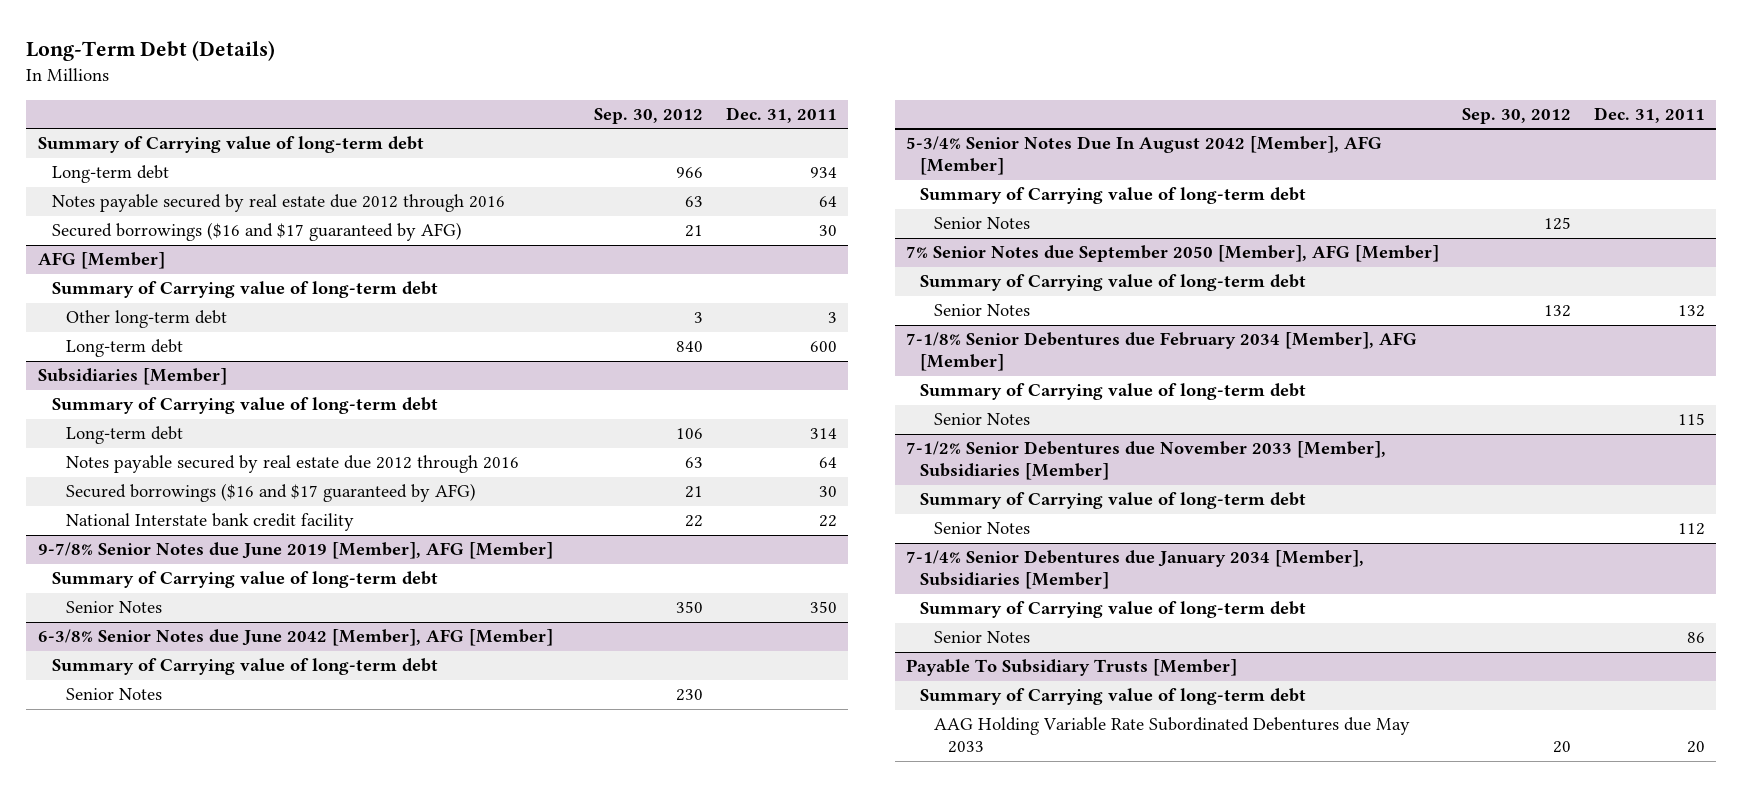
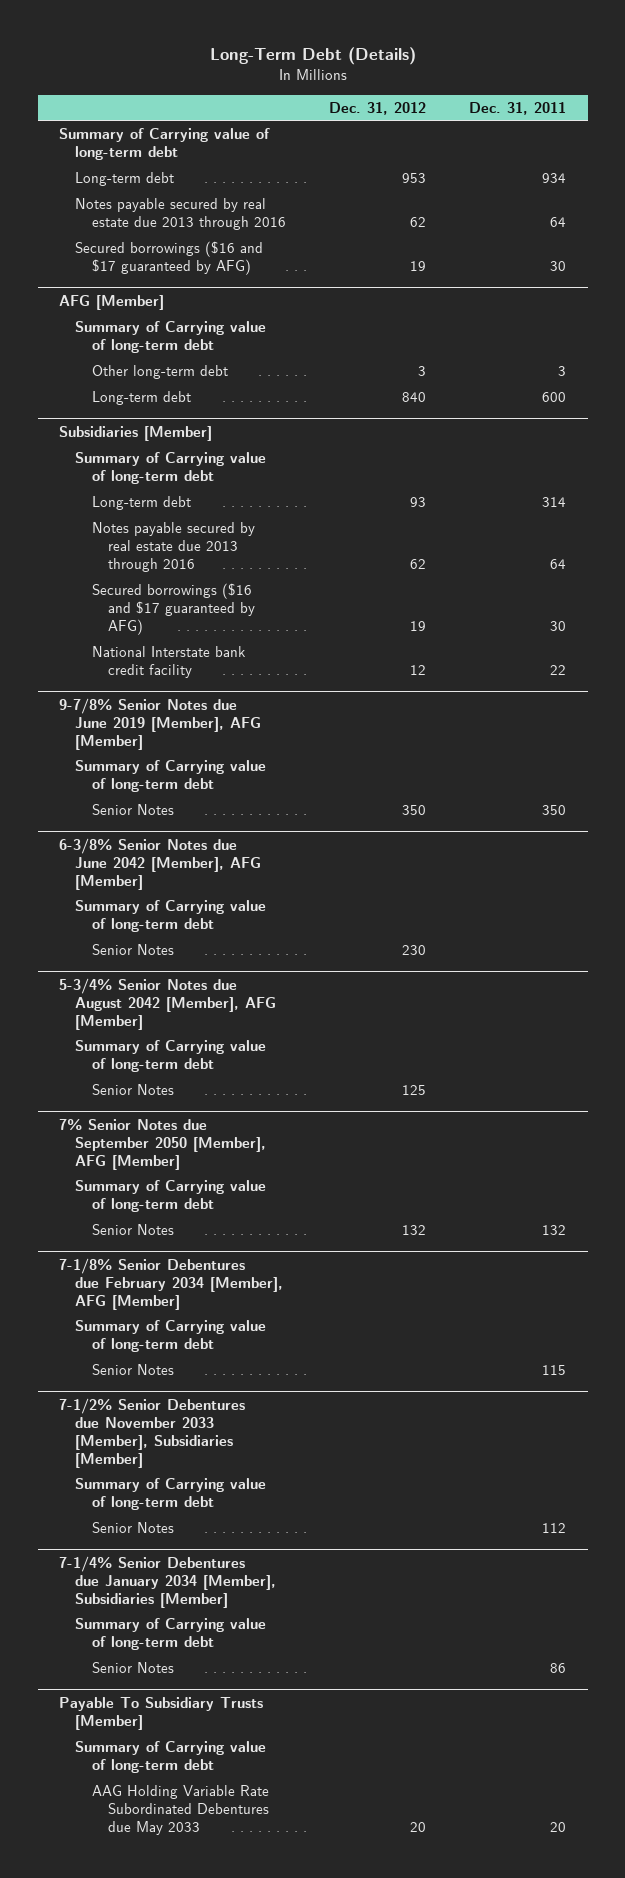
- | Sep. 30, 2012 | Dec. 31, 2011
+ | Dec. 31, 2012 | Dec. 31, 2011
- Notes payable secured by real estate due 2012 through 2016 | 63 | 64
+ Notes payable secured by real estate due 2013 through 2016 | 62 | 64
@ Subsidiaries [Member]
- Notes payable secured by real estate due 2012 through 2016 | 63 | 64
+ Notes payable secured by real estate due 2013 through 2016 | 62 | 64
- 5-3/4% Senior Notes Due In August 2042 [Member], AFG [Member]
+ 5-3/4% Senior Notes due August 2042 [Member], AFG [Member]

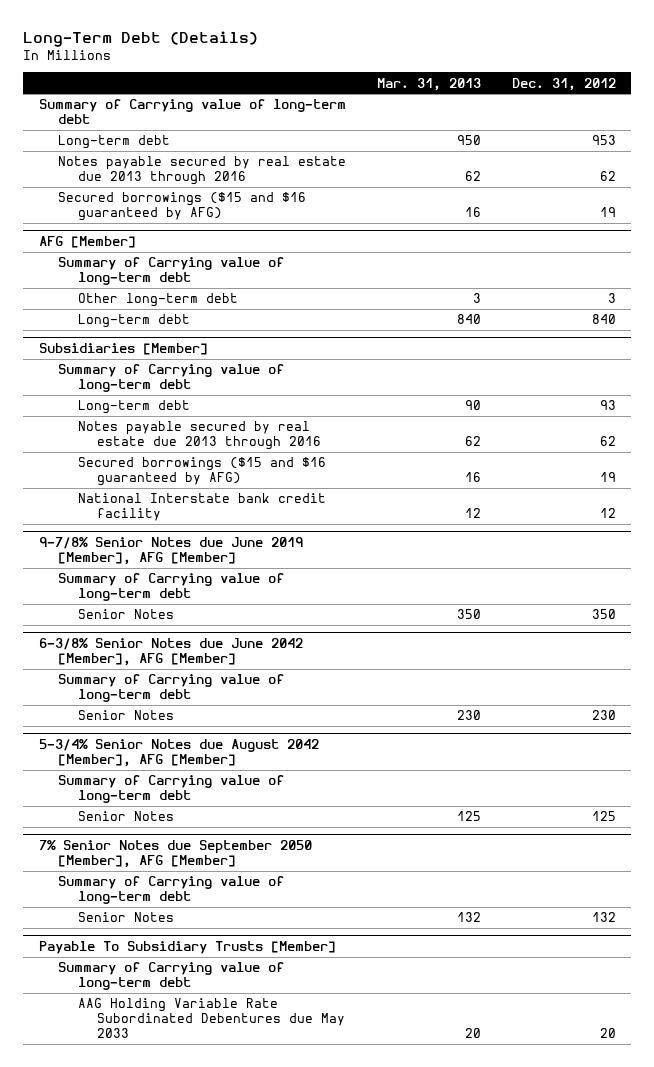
- | Dec. 31, 2012 | Dec. 31, 2011
+ | Mar. 31, 2013 | Dec. 31, 2012
- Secured borrowings ($16 and $17 guaranteed by AFG) | 19 | 30
+ Secured borrowings ($15 and $16 guaranteed by AFG) | 16 | 19
@ Subsidiaries [Member]
- Secured borrowings ($16 and $17 guaranteed by AFG) | 19 | 30
+ Secured borrowings ($15 and $16 guaranteed by AFG) | 16 | 19
- 7-1/8% Senior Debentures due February 2034 [Member], AFG [Member]
- Summary of Carrying value of long-term debt
- Senior Notes | | 115
- 7-1/2% Senior Debentures due November 2033 [Member], Subsidiaries [Member]
- Summary of Carrying value of long-term debt
- Senior Notes | | 112
- 7-1/4% Senior Debentures due January 2034 [Member], Subsidiaries [Member]
- Summary of Carrying value of long-term debt
- Senior Notes | | 86

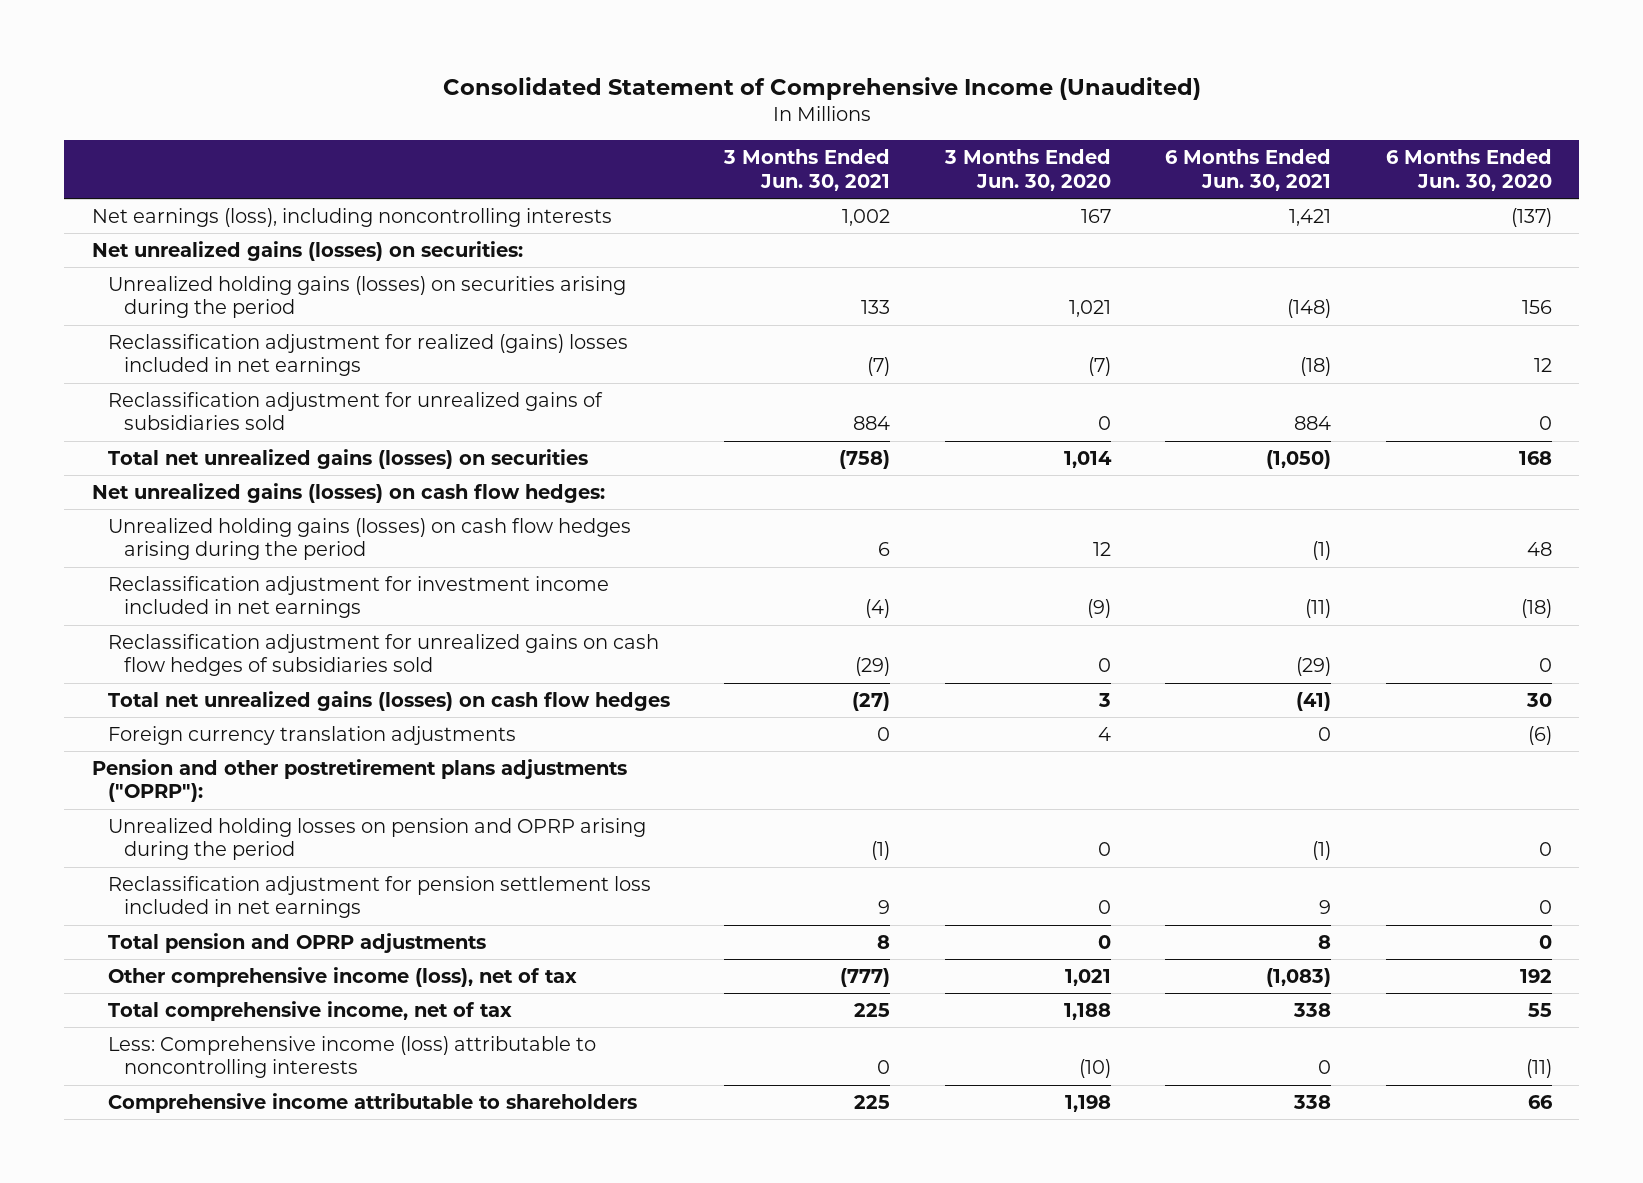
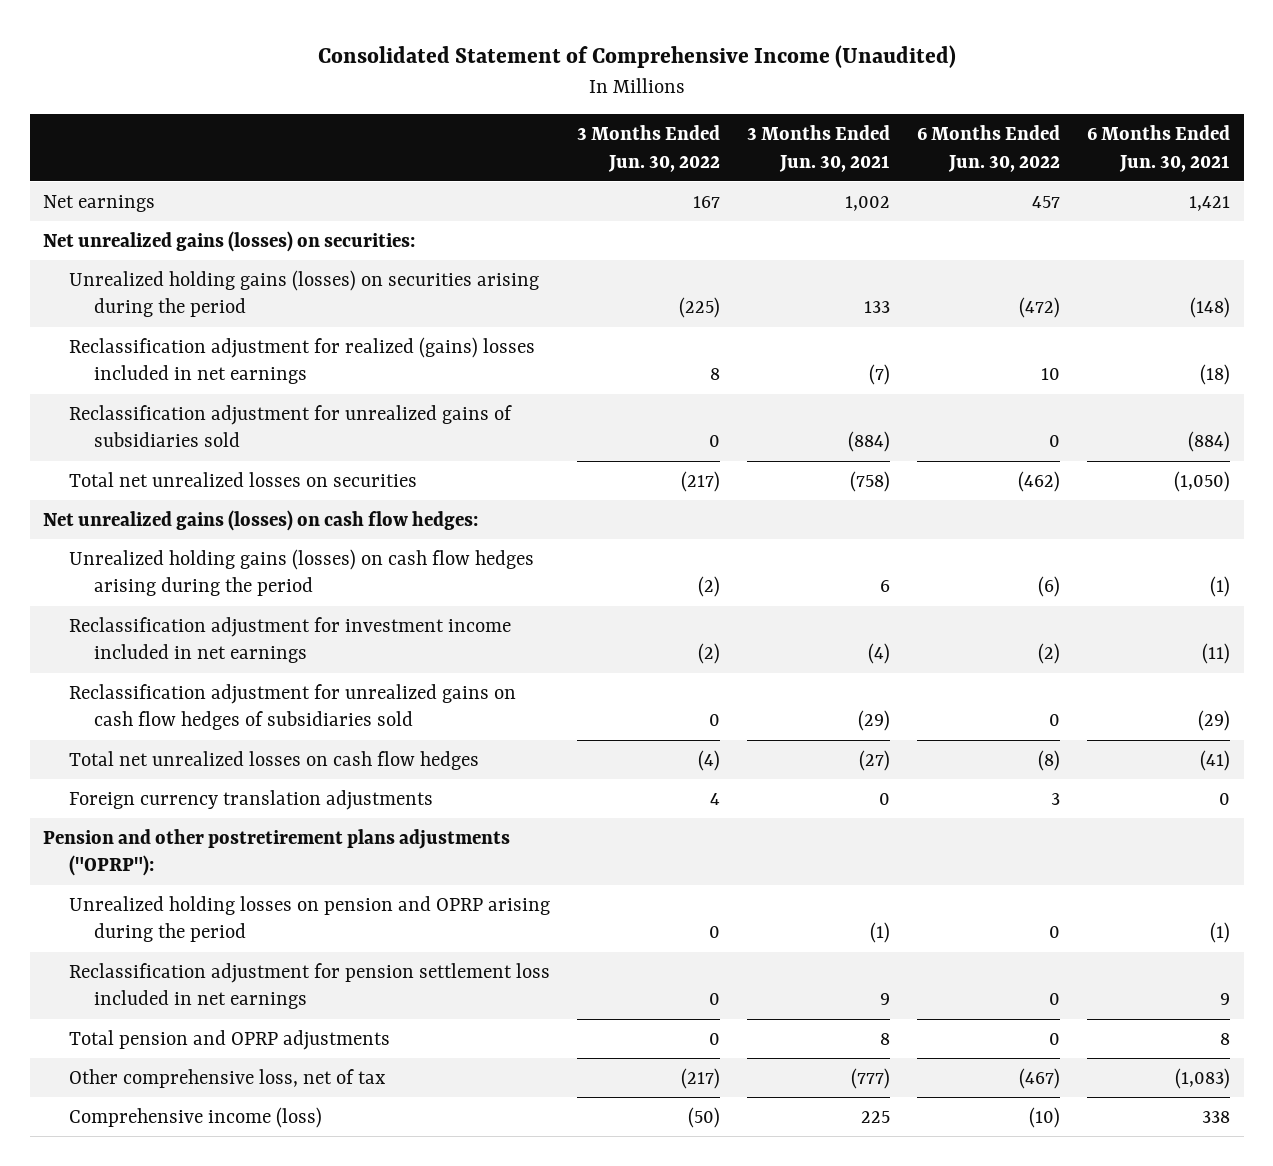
- | 3 Months Ended Jun. 30, 2021 | 3 Months Ended Jun. 30, 2020 | 6 Months Ended Jun. 30, 2021 | 6 Months Ended Jun. 30, 2020
+ | 3 Months Ended Jun. 30, 2022 | 3 Months Ended Jun. 30, 2021 | 6 Months Ended Jun. 30, 2022 | 6 Months Ended Jun. 30, 2021
- Net earnings (loss), including noncontrolling interests | 1,002 | 167 | 1,421 | (137)
+ Net earnings | 167 | 1,002 | 457 | 1,421
- Reclassification adjustment for unrealized gains of subsidiaries sold | 884 | 0 | 884 | 0
- Total net unrealized gains (losses) on securities | (758) | 1,014 | (1,050) | 168
+ Reclassification adjustment for unrealized gains of subsidiaries sold | 0 | (884) | 0 | (884)
+ Total net unrealized losses on securities | (217) | (758) | (462) | (1,050)
- Total net unrealized gains (losses) on cash flow hedges | (27) | 3 | (41) | 30
+ Total net unrealized losses on cash flow hedges | (4) | (27) | (8) | (41)
- Other comprehensive income (loss), net of tax | (777) | 1,021 | (1,083) | 192
- Total comprehensive income, net of tax | 225 | 1,188 | 338 | 55
- Less: Comprehensive income (loss) attributable to noncontrolling interests | 0 | (10) | 0 | (11)
- Comprehensive income attributable to shareholders | 225 | 1,198 | 338 | 66
+ Other comprehensive loss, net of tax | (217) | (777) | (467) | (1,083)
+ Comprehensive income (loss) | (50) | 225 | (10) | 338

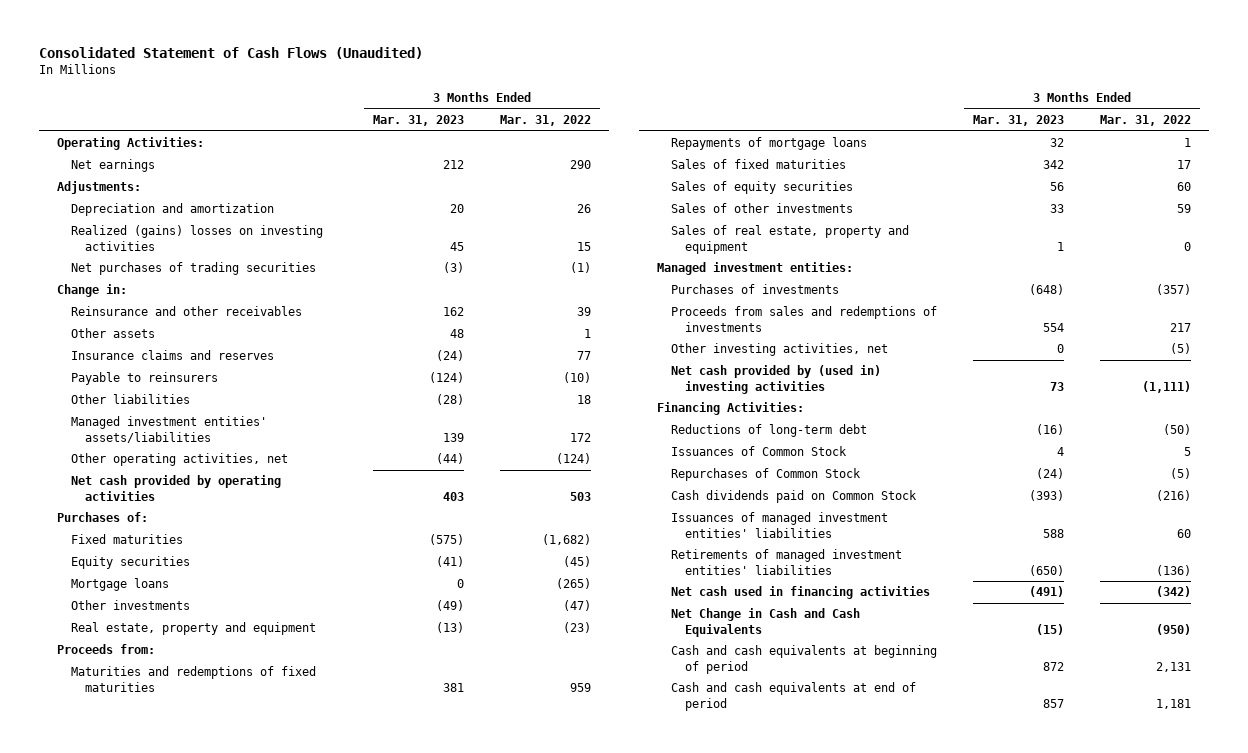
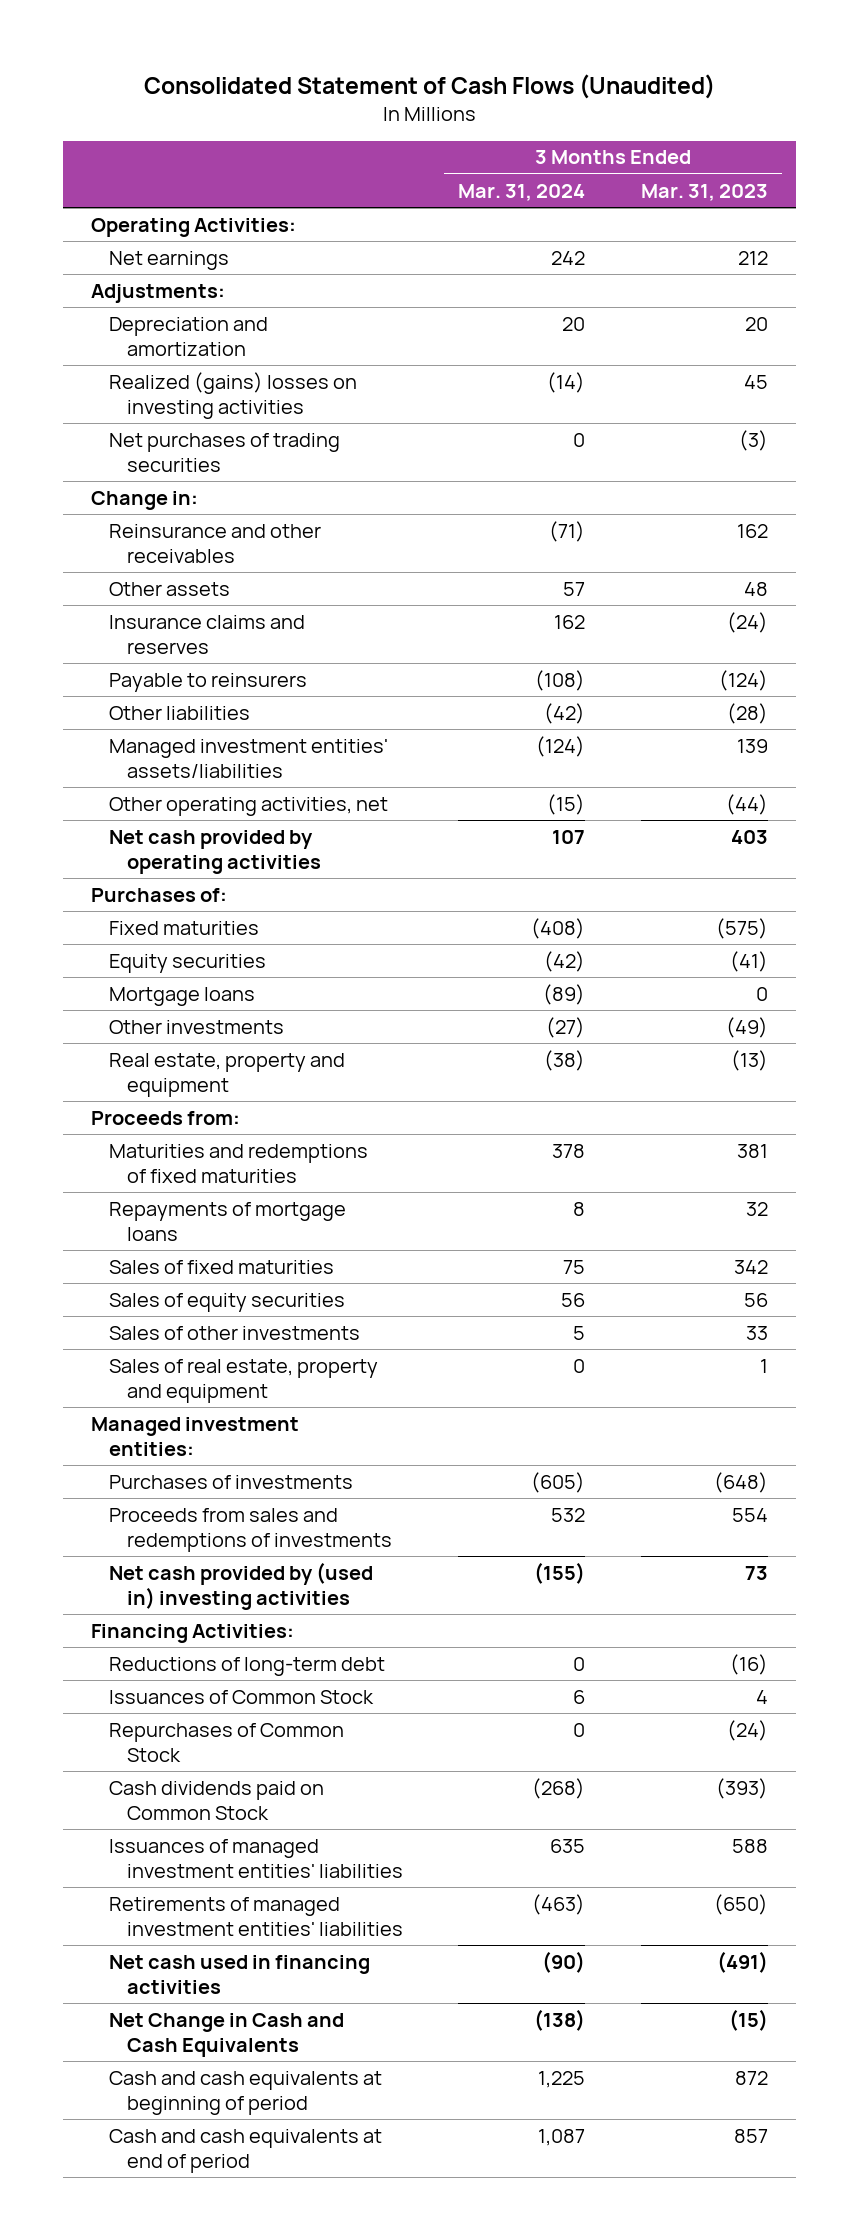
- | 3 Months Ended Mar. 31, 2023 | 3 Months Ended Mar. 31, 2022
+ | 3 Months Ended Mar. 31, 2024 | 3 Months Ended Mar. 31, 2023
- Other investing activities, net | 0 | (5)

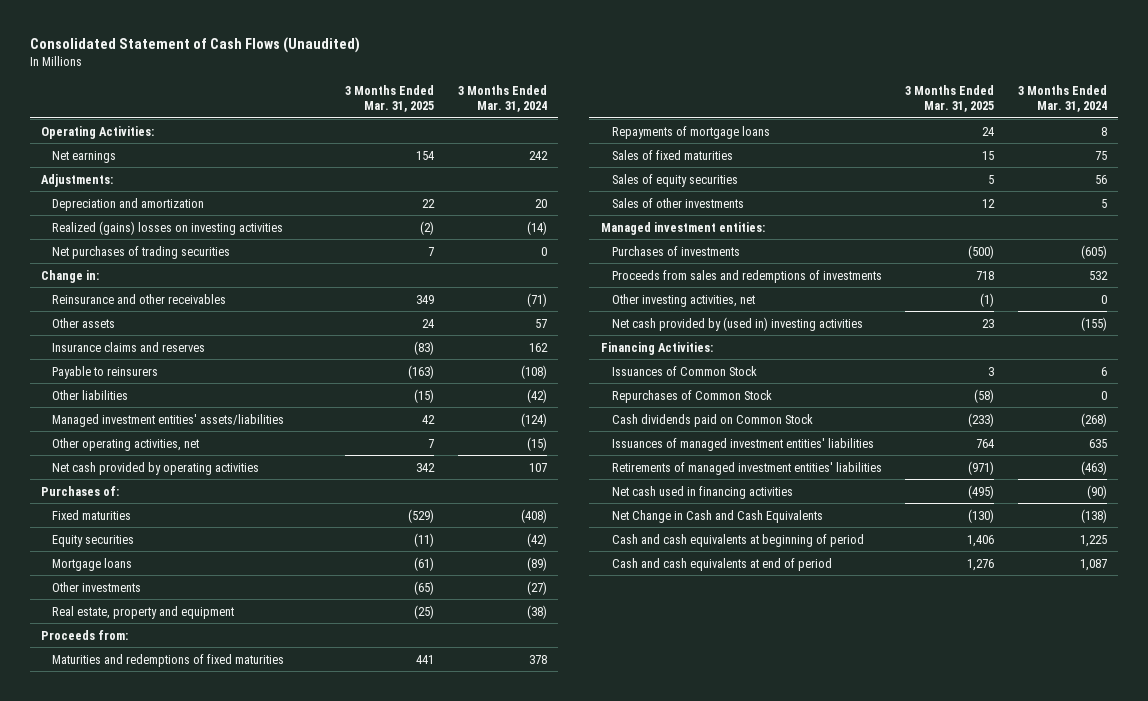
- | 3 Months Ended Mar. 31, 2024 | 3 Months Ended Mar. 31, 2023
+ | 3 Months Ended Mar. 31, 2025 | 3 Months Ended Mar. 31, 2024
- Sales of real estate, property and equipment | 0 | 1
+ Other investing activities, net | (1) | 0
- Reductions of long-term debt | 0 | (16)

